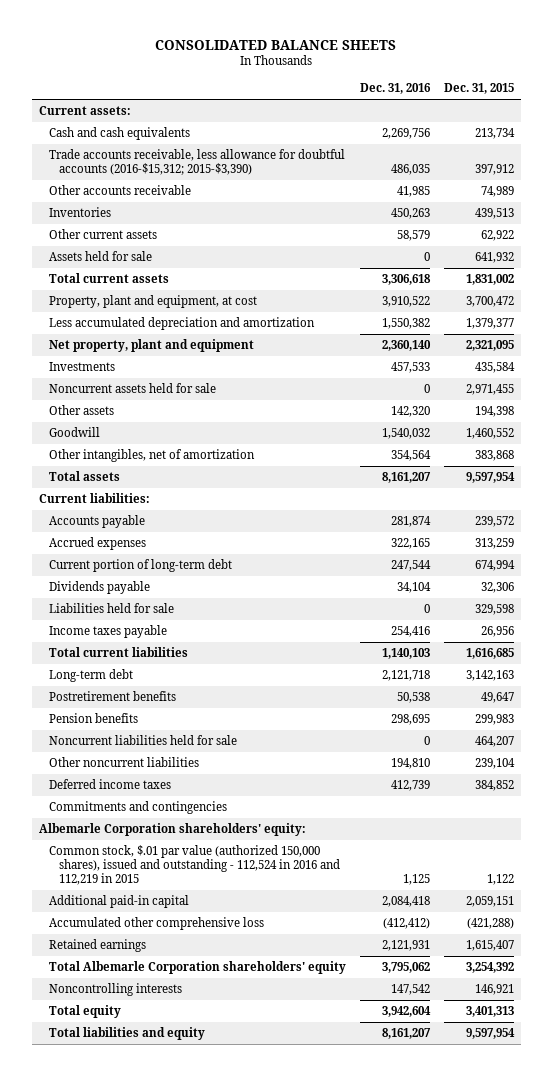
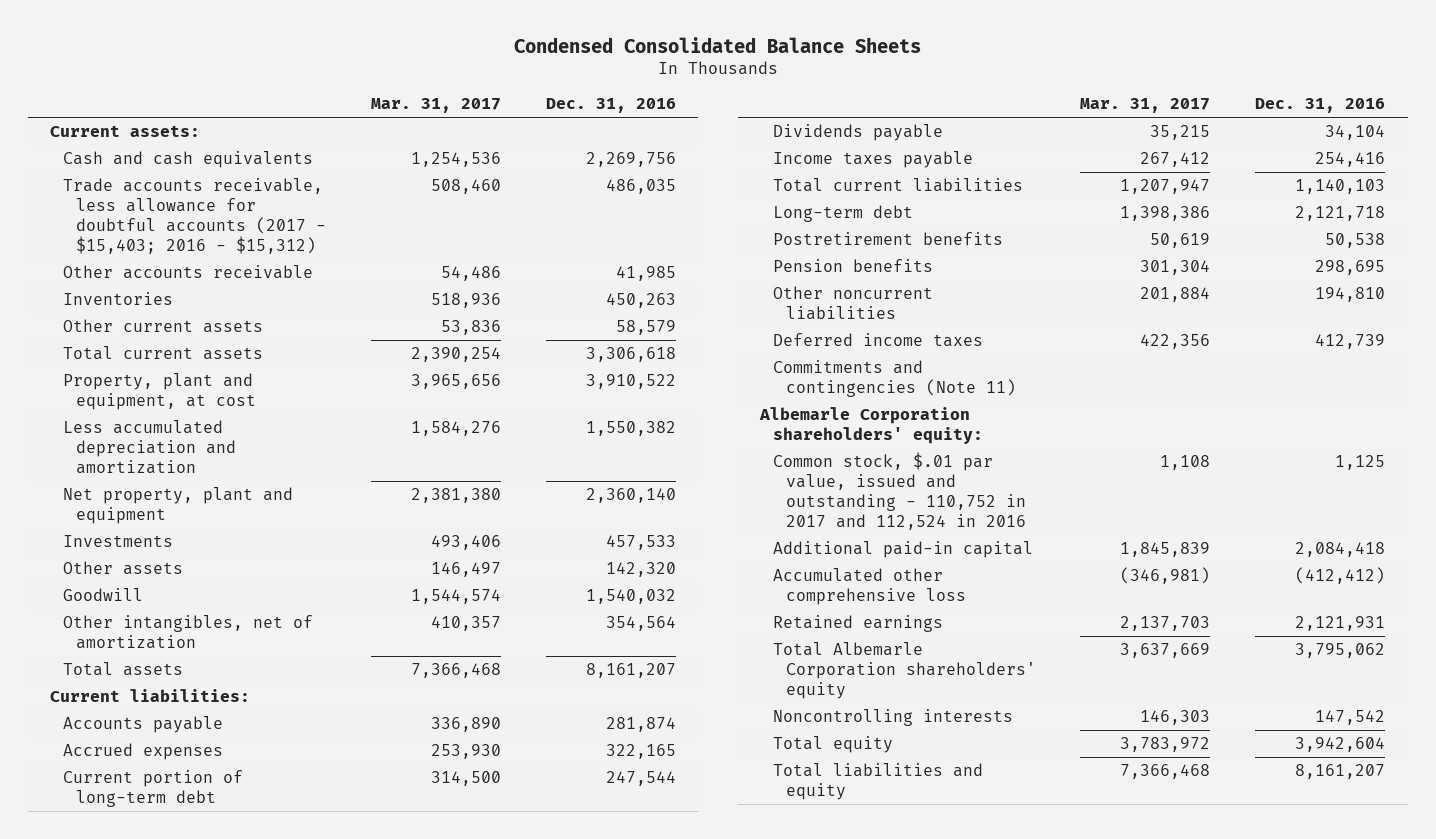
- CONSOLIDATED BALANCE SHEETS
+ Condensed Consolidated Balance Sheets
- | Dec. 31, 2016 | Dec. 31, 2015
+ | Mar. 31, 2017 | Dec. 31, 2016
- Trade accounts receivable, less allowance for doubtful accounts (2016-$15,312; 2015-$3,390) | 486,035 | 397,912
+ Trade accounts receivable, less allowance for doubtful accounts (2017 - $15,403; 2016 - $15,312) | 508,460 | 486,035
- Assets held for sale | 0 | 641,932
- Noncurrent assets held for sale | 0 | 2,971,455
- Liabilities held for sale | 0 | 329,598
- Noncurrent liabilities held for sale | 0 | 464,207
- Commitments and contingencies
+ Commitments and contingencies (Note 11)
- Common stock, $.01 par value (authorized 150,000 shares), issued and outstanding - 112,524 in 2016 and 112,219 in 2015 | 1,125 | 1,122
+ Common stock, $.01 par value, issued and outstanding - 110,752 in 2017 and 112,524 in 2016 | 1,108 | 1,125

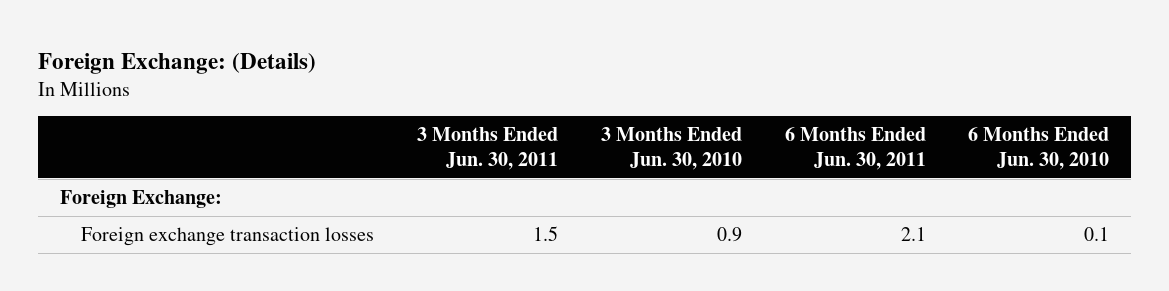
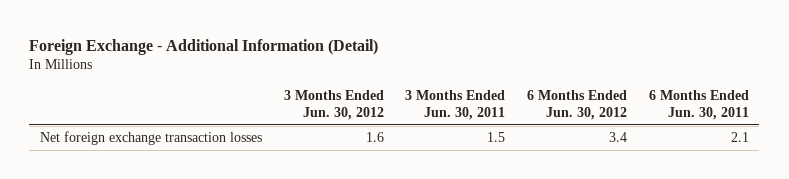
- Foreign Exchange: (Details)
+ Foreign Exchange - Additional Information (Detail)
- | 3 Months Ended Jun. 30, 2011 | 3 Months Ended Jun. 30, 2010 | 6 Months Ended Jun. 30, 2011 | 6 Months Ended Jun. 30, 2010
+ | 3 Months Ended Jun. 30, 2012 | 3 Months Ended Jun. 30, 2011 | 6 Months Ended Jun. 30, 2012 | 6 Months Ended Jun. 30, 2011
- Foreign Exchange:
- Foreign exchange transaction losses | 1.5 | 0.9 | 2.1 | 0.1
+ Net foreign exchange transaction losses | 1.6 | 1.5 | 3.4 | 2.1

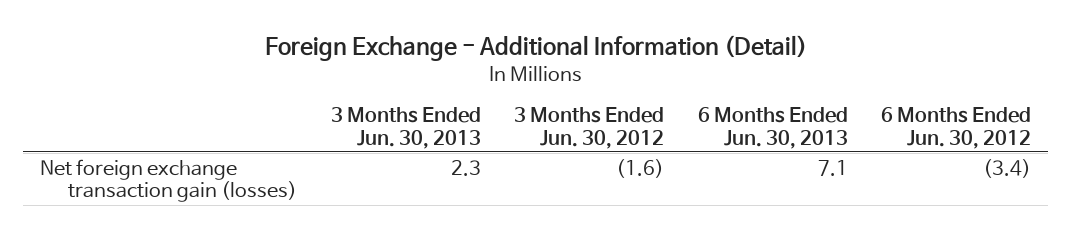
- | 3 Months Ended Jun. 30, 2012 | 3 Months Ended Jun. 30, 2011 | 6 Months Ended Jun. 30, 2012 | 6 Months Ended Jun. 30, 2011
+ | 3 Months Ended Jun. 30, 2013 | 3 Months Ended Jun. 30, 2012 | 6 Months Ended Jun. 30, 2013 | 6 Months Ended Jun. 30, 2012
- Net foreign exchange transaction losses | 1.6 | 1.5 | 3.4 | 2.1
+ Net foreign exchange transaction gain (losses) | 2.3 | (1.6) | 7.1 | (3.4)

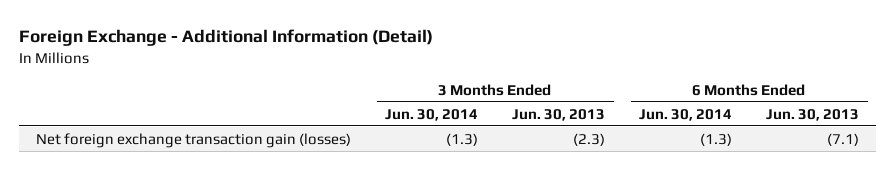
- | 3 Months Ended Jun. 30, 2013 | 3 Months Ended Jun. 30, 2012 | 6 Months Ended Jun. 30, 2013 | 6 Months Ended Jun. 30, 2012
+ | 3 Months Ended Jun. 30, 2014 | 3 Months Ended Jun. 30, 2013 | 6 Months Ended Jun. 30, 2014 | 6 Months Ended Jun. 30, 2013
- Net foreign exchange transaction gain (losses) | 2.3 | (1.6) | 7.1 | (3.4)
+ Net foreign exchange transaction gain (losses) | (1.3) | (2.3) | (1.3) | (7.1)

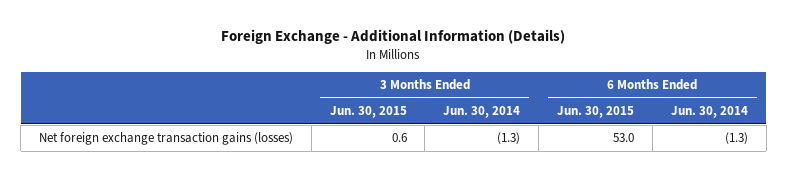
- Foreign Exchange - Additional Information (Detail)
+ Foreign Exchange - Additional Information (Details)
- | 3 Months Ended Jun. 30, 2014 | 3 Months Ended Jun. 30, 2013 | 6 Months Ended Jun. 30, 2014 | 6 Months Ended Jun. 30, 2013
+ | 3 Months Ended Jun. 30, 2015 | 3 Months Ended Jun. 30, 2014 | 6 Months Ended Jun. 30, 2015 | 6 Months Ended Jun. 30, 2014
- Net foreign exchange transaction gain (losses) | (1.3) | (2.3) | (1.3) | (7.1)
+ Net foreign exchange transaction gains (losses) | 0.6 | (1.3) | 53.0 | (1.3)

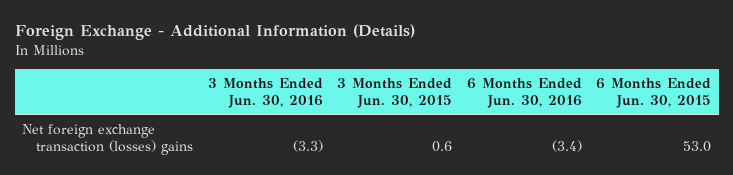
- | 3 Months Ended Jun. 30, 2015 | 3 Months Ended Jun. 30, 2014 | 6 Months Ended Jun. 30, 2015 | 6 Months Ended Jun. 30, 2014
+ | 3 Months Ended Jun. 30, 2016 | 3 Months Ended Jun. 30, 2015 | 6 Months Ended Jun. 30, 2016 | 6 Months Ended Jun. 30, 2015
- Net foreign exchange transaction gains (losses) | 0.6 | (1.3) | 53.0 | (1.3)
+ Net foreign exchange transaction (losses) gains | (3.3) | 0.6 | (3.4) | 53.0

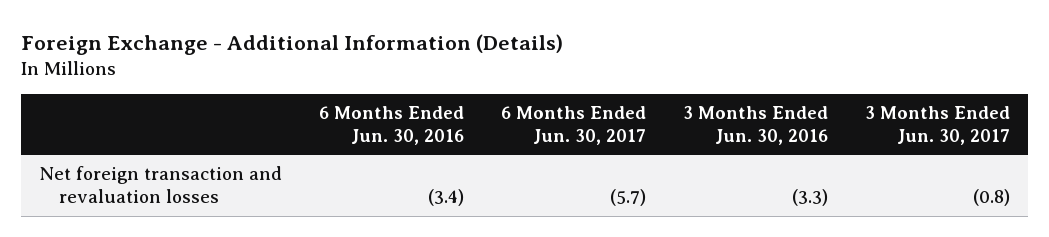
- | 3 Months Ended Jun. 30, 2016 | 3 Months Ended Jun. 30, 2015 | 6 Months Ended Jun. 30, 2016 | 6 Months Ended Jun. 30, 2015
+ | 6 Months Ended Jun. 30, 2016 | 6 Months Ended Jun. 30, 2017 | 3 Months Ended Jun. 30, 2016 | 3 Months Ended Jun. 30, 2017
- Net foreign exchange transaction (losses) gains | (3.3) | 0.6 | (3.4) | 53.0
+ Net foreign transaction and revaluation losses | (3.4) | (5.7) | (3.3) | (0.8)

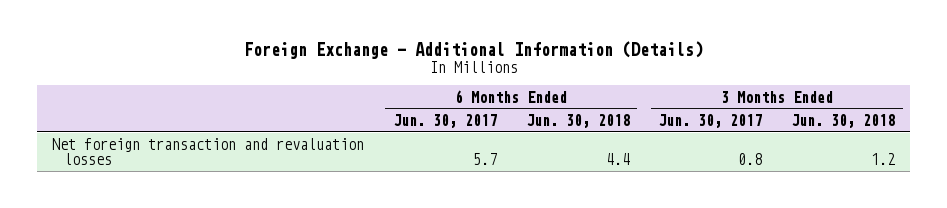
- | 6 Months Ended Jun. 30, 2016 | 6 Months Ended Jun. 30, 2017 | 3 Months Ended Jun. 30, 2016 | 3 Months Ended Jun. 30, 2017
+ | 6 Months Ended Jun. 30, 2017 | 6 Months Ended Jun. 30, 2018 | 3 Months Ended Jun. 30, 2017 | 3 Months Ended Jun. 30, 2018
- Net foreign transaction and revaluation losses | (3.4) | (5.7) | (3.3) | (0.8)
+ Net foreign transaction and revaluation losses | 5.7 | 4.4 | 0.8 | 1.2

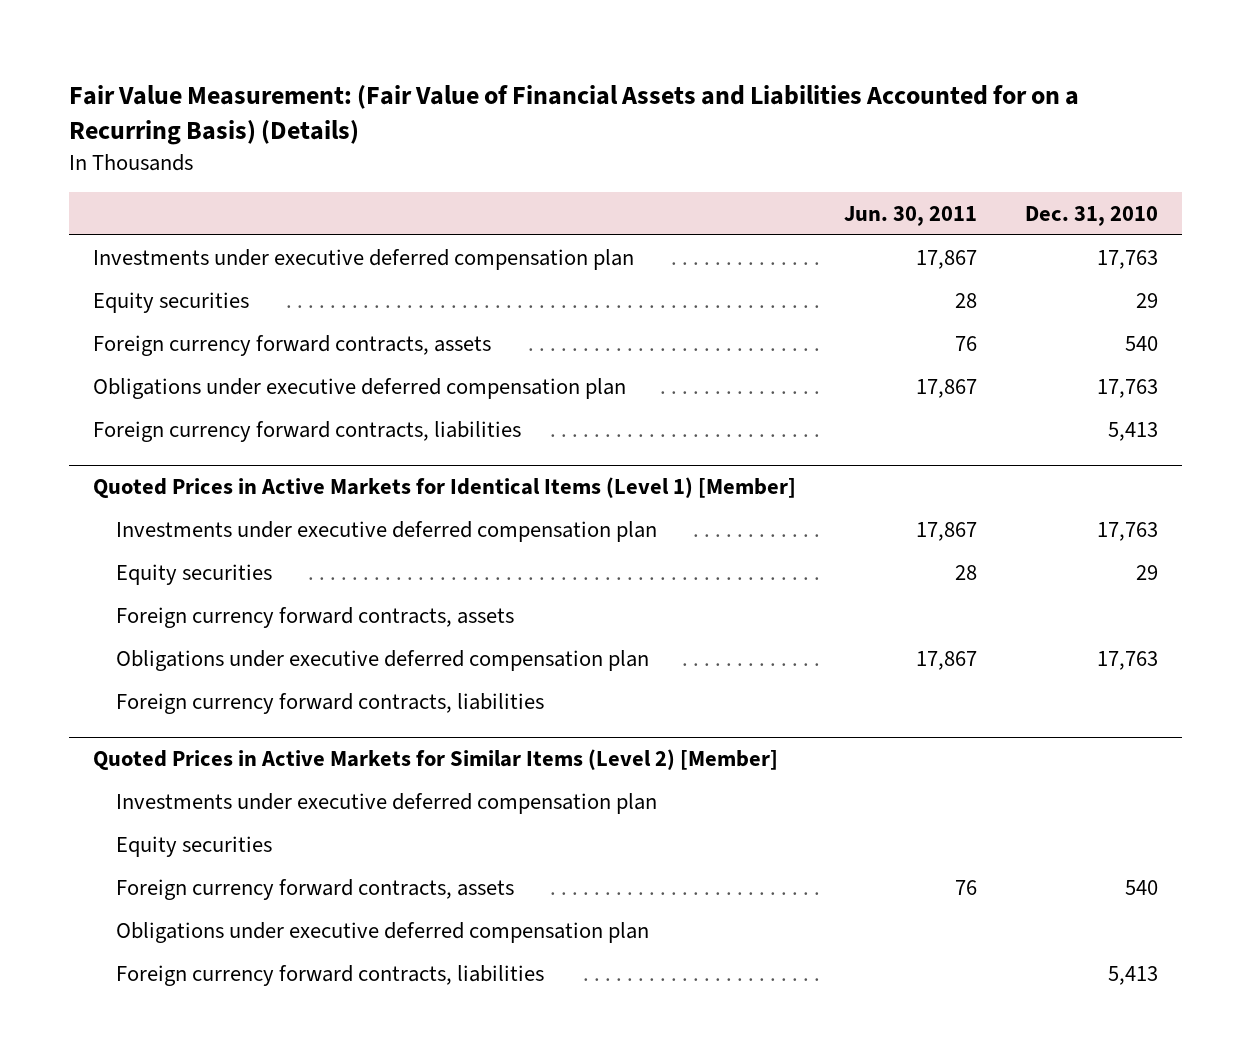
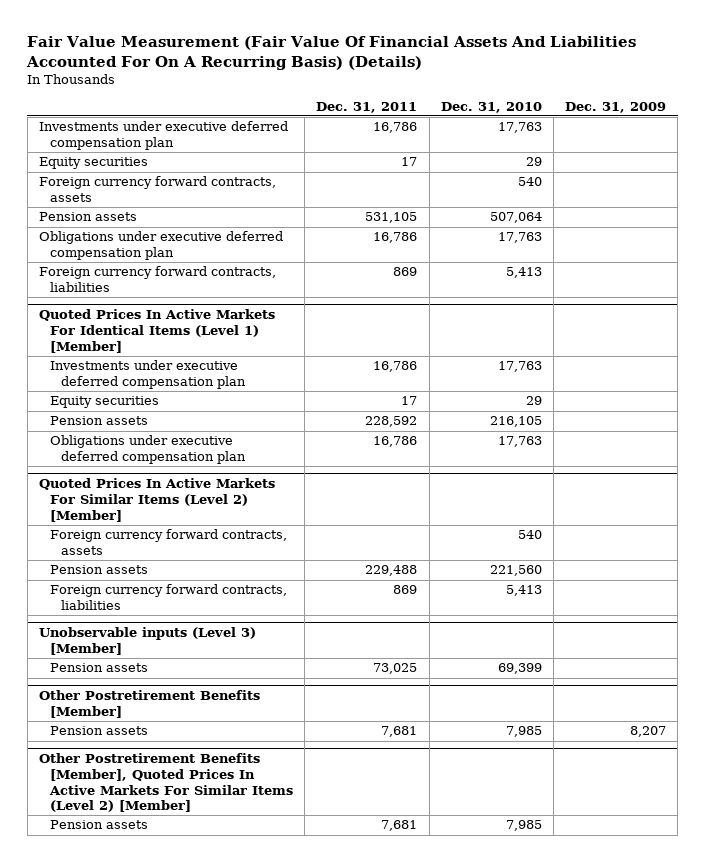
- Fair Value Measurement: (Fair Value of Financial Assets and Liabilities Accounted for on a Recurring Basis) (Details)
+ Fair Value Measurement (Fair Value Of Financial Assets And Liabilities Accounted For On A Recurring Basis) (Details)
- | Jun. 30, 2011 | Dec. 31, 2010
+ | Dec. 31, 2011 | Dec. 31, 2010 | Dec. 31, 2009
+ Pension assets | 531,105 | 507,064 |
- Quoted Prices in Active Markets for Identical Items (Level 1) [Member]
+ Quoted Prices In Active Markets For Identical Items (Level 1) [Member]
- Foreign currency forward contracts, assets
+ Pension assets | 228,592 | 216,105 |
- Foreign currency forward contracts, liabilities
- Quoted Prices in Active Markets for Similar Items (Level 2) [Member]
- Investments under executive deferred compensation plan
- Equity securities
+ Quoted Prices In Active Markets For Similar Items (Level 2) [Member]
- Obligations under executive deferred compensation plan
+ Pension assets | 229,488 | 221,560 |
+ Unobservable inputs (Level 3) [Member]
+ Pension assets | 73,025 | 69,399 |
+ Other Postretirement Benefits [Member]
+ Pension assets | 7,681 | 7,985 | 8,207
+ Other Postretirement Benefits [Member], Quoted Prices In Active Markets For Similar Items (Level 2) [Member]
+ Pension assets | 7,681 | 7,985 |

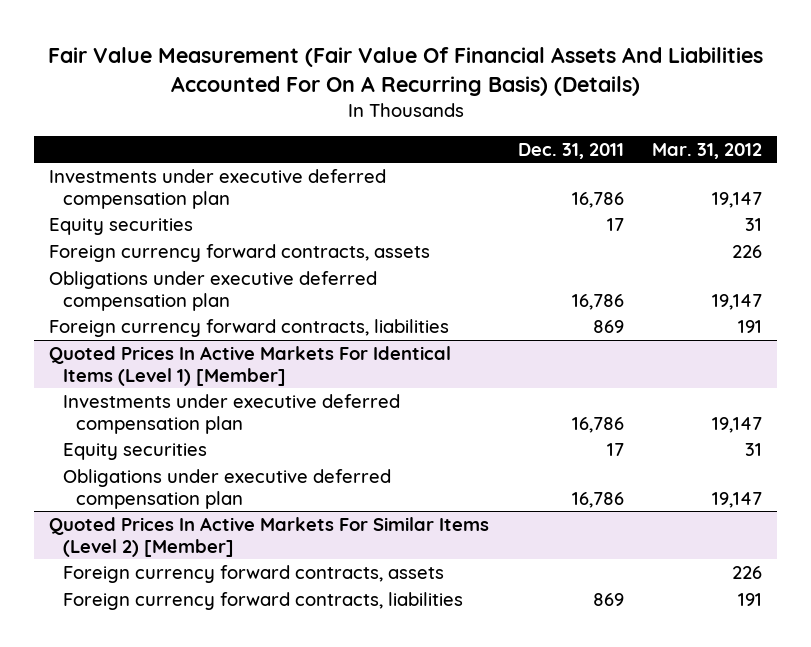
- | Dec. 31, 2011 | Dec. 31, 2010 | Dec. 31, 2009
+ | Dec. 31, 2011 | Mar. 31, 2012
- Pension assets | 531,105 | 507,064 |
@ Quoted Prices In Active Markets For Identical Items (Level 1) [Member]
- Pension assets | 228,592 | 216,105 |
@ Quoted Prices In Active Markets For Similar Items (Level 2) [Member]
- Pension assets | 229,488 | 221,560 |
- Unobservable inputs (Level 3) [Member]
- Pension assets | 73,025 | 69,399 |
- Other Postretirement Benefits [Member]
- Pension assets | 7,681 | 7,985 | 8,207
- Other Postretirement Benefits [Member], Quoted Prices In Active Markets For Similar Items (Level 2) [Member]
- Pension assets | 7,681 | 7,985 |

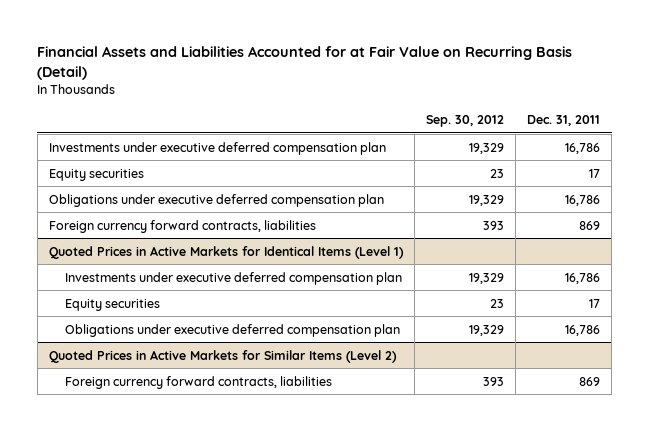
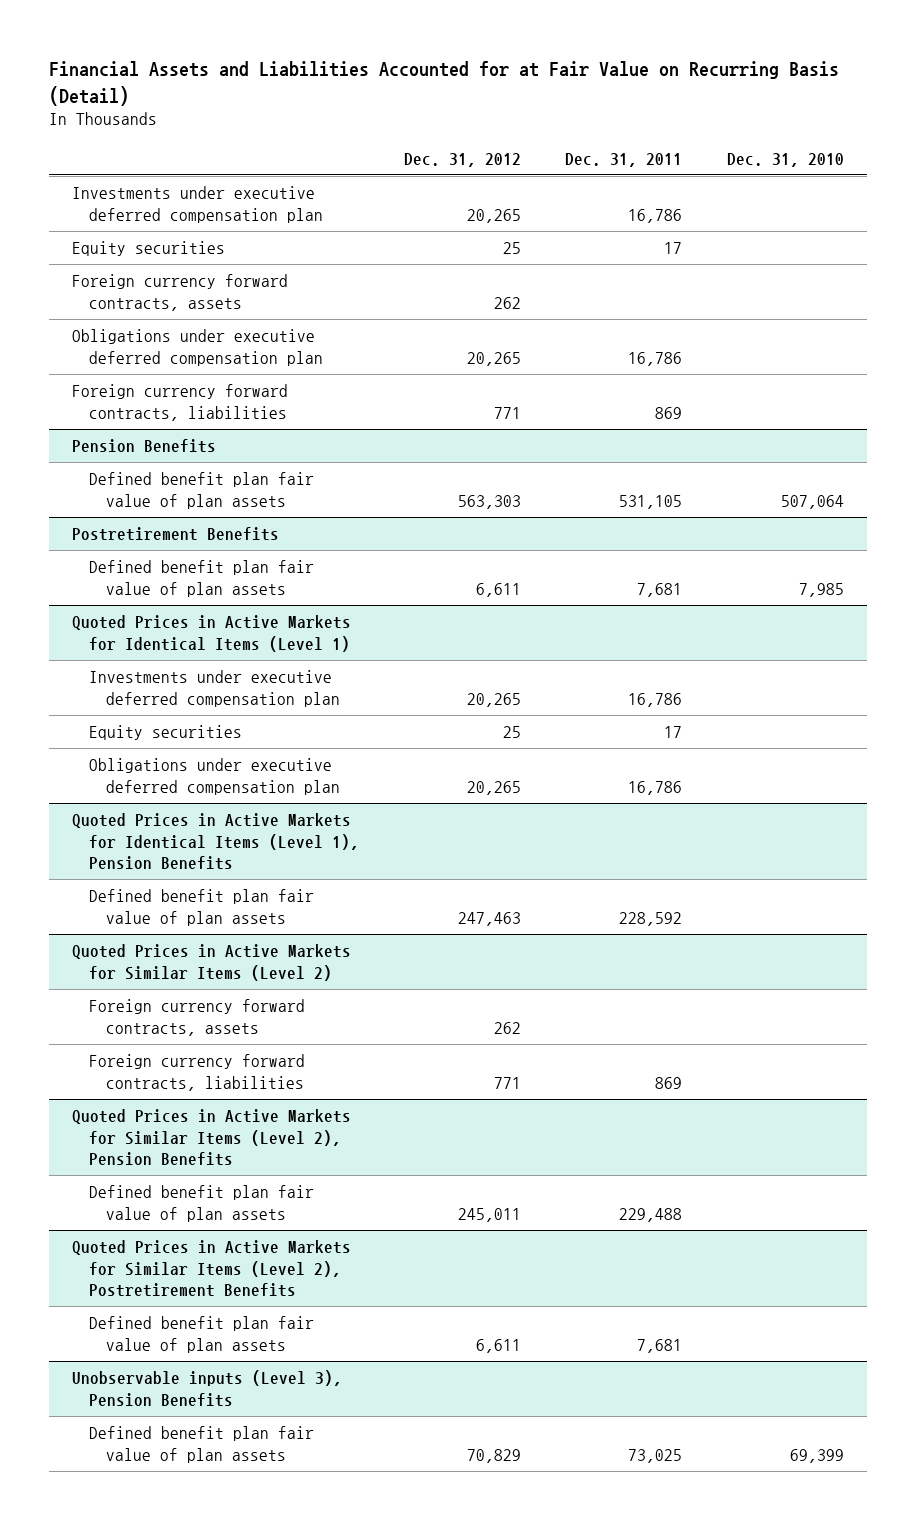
- | Sep. 30, 2012 | Dec. 31, 2011
+ | Dec. 31, 2012 | Dec. 31, 2011 | Dec. 31, 2010
+ Foreign currency forward contracts, assets | 262 | |
+ Pension Benefits
+ Defined benefit plan fair value of plan assets | 563,303 | 531,105 | 507,064
+ Postretirement Benefits
+ Defined benefit plan fair value of plan assets | 6,611 | 7,681 | 7,985
+ Quoted Prices in Active Markets for Identical Items (Level 1), Pension Benefits
+ Defined benefit plan fair value of plan assets | 247,463 | 228,592 |
@ Quoted Prices in Active Markets for Similar Items (Level 2)
+ Foreign currency forward contracts, assets | 262 | |
+ Quoted Prices in Active Markets for Similar Items (Level 2), Pension Benefits
+ Defined benefit plan fair value of plan assets | 245,011 | 229,488 |
+ Quoted Prices in Active Markets for Similar Items (Level 2), Postretirement Benefits
+ Defined benefit plan fair value of plan assets | 6,611 | 7,681 |
+ Unobservable inputs (Level 3), Pension Benefits
+ Defined benefit plan fair value of plan assets | 70,829 | 73,025 | 69,399

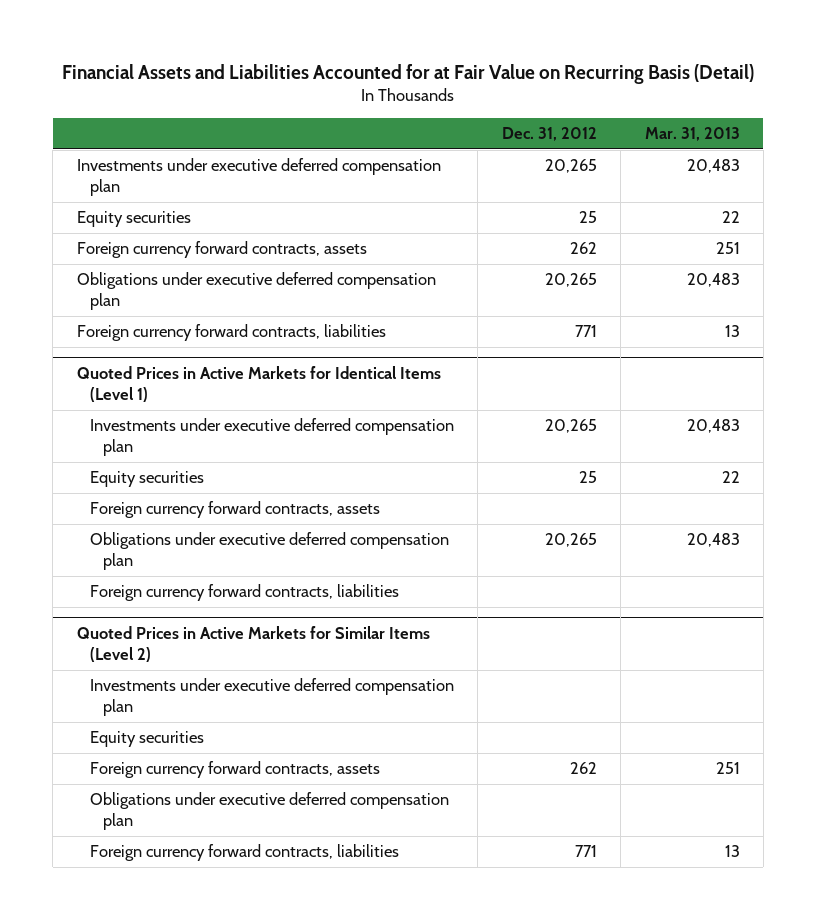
- | Dec. 31, 2012 | Dec. 31, 2011 | Dec. 31, 2010
+ | Dec. 31, 2012 | Mar. 31, 2013
- Pension Benefits
- Defined benefit plan fair value of plan assets | 563,303 | 531,105 | 507,064
- Postretirement Benefits
- Defined benefit plan fair value of plan assets | 6,611 | 7,681 | 7,985
@ Quoted Prices in Active Markets for Identical Items (Level 1)
+ Foreign currency forward contracts, assets
- Quoted Prices in Active Markets for Identical Items (Level 1), Pension Benefits
- Defined benefit plan fair value of plan assets | 247,463 | 228,592 |
@ Quoted Prices in Active Markets for Identical Items (Level 1)
+ Foreign currency forward contracts, liabilities
@ Quoted Prices in Active Markets for Similar Items (Level 2)
+ Investments under executive deferred compensation plan
+ Equity securities
+ Obligations under executive deferred compensation plan
- Quoted Prices in Active Markets for Similar Items (Level 2), Pension Benefits
- Defined benefit plan fair value of plan assets | 245,011 | 229,488 |
- Quoted Prices in Active Markets for Similar Items (Level 2), Postretirement Benefits
- Defined benefit plan fair value of plan assets | 6,611 | 7,681 |
- Unobservable inputs (Level 3), Pension Benefits
- Defined benefit plan fair value of plan assets | 70,829 | 73,025 | 69,399

